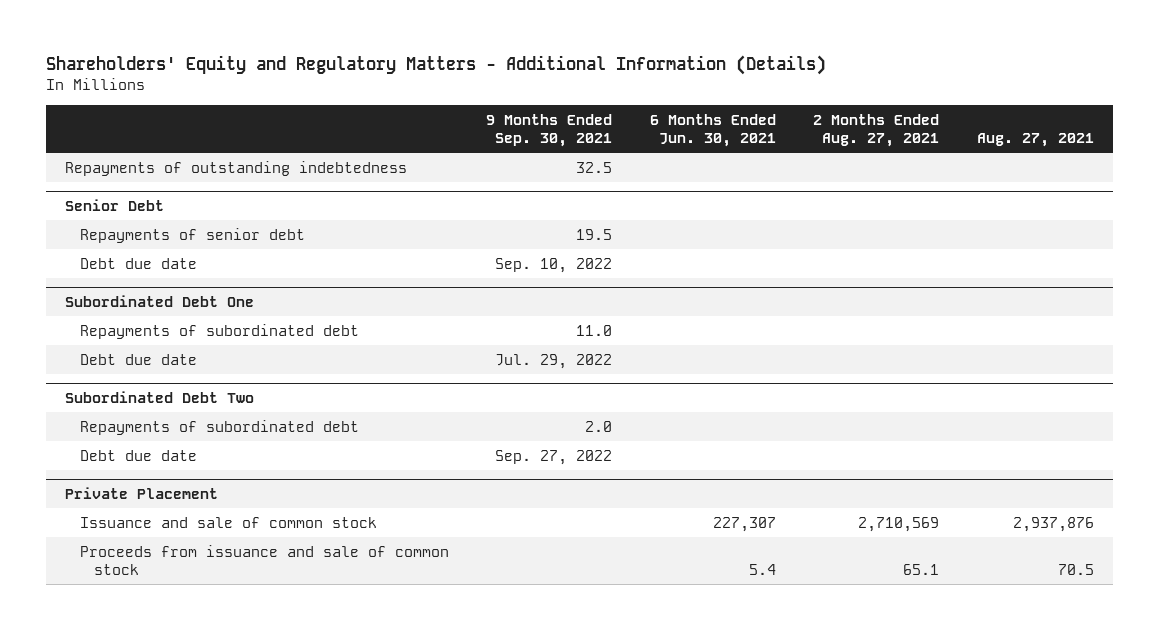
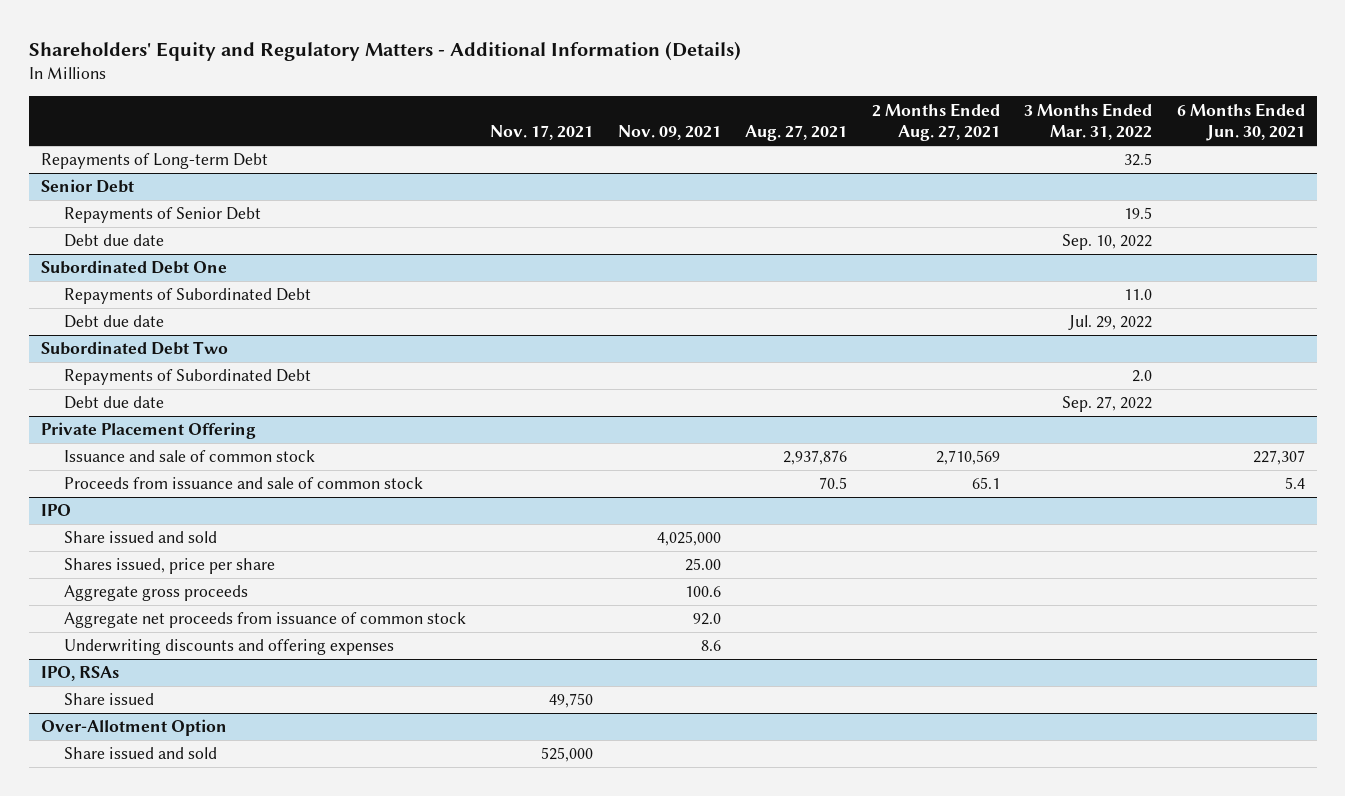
- | 9 Months Ended Sep. 30, 2021 | 6 Months Ended Jun. 30, 2021 | 2 Months Ended Aug. 27, 2021 | Aug. 27, 2021
+ | Nov. 17, 2021 | Nov. 09, 2021 | Aug. 27, 2021 | 2 Months Ended Aug. 27, 2021 | 3 Months Ended Mar. 31, 2022 | 6 Months Ended Jun. 30, 2021
- Repayments of outstanding indebtedness | 32.5 | | |
+ Repayments of Long-term Debt | | | | | 32.5 |
@ Senior Debt
- Repayments of senior debt | 19.5 | | |
+ Repayments of Senior Debt | | | | | 19.5 |
@ Subordinated Debt One
- Repayments of subordinated debt | 11.0 | | |
+ Repayments of Subordinated Debt | | | | | 11.0 |
@ Subordinated Debt Two
- Repayments of subordinated debt | 2.0 | | |
+ Repayments of Subordinated Debt | | | | | 2.0 |
- Private Placement
+ Private Placement Offering
+ IPO
+ Share issued and sold | | 4,025,000 | | | |
+ Shares issued, price per share | | 25.00 | | | |
+ Aggregate gross proceeds | | 100.6 | | | |
+ Aggregate net proceeds from issuance of common stock | | 92.0 | | | |
+ Underwriting discounts and offering expenses | | 8.6 | | | |
+ IPO, RSAs
+ Share issued | 49,750 | | | | |
+ Over-Allotment Option
+ Share issued and sold | 525,000 | | | | |

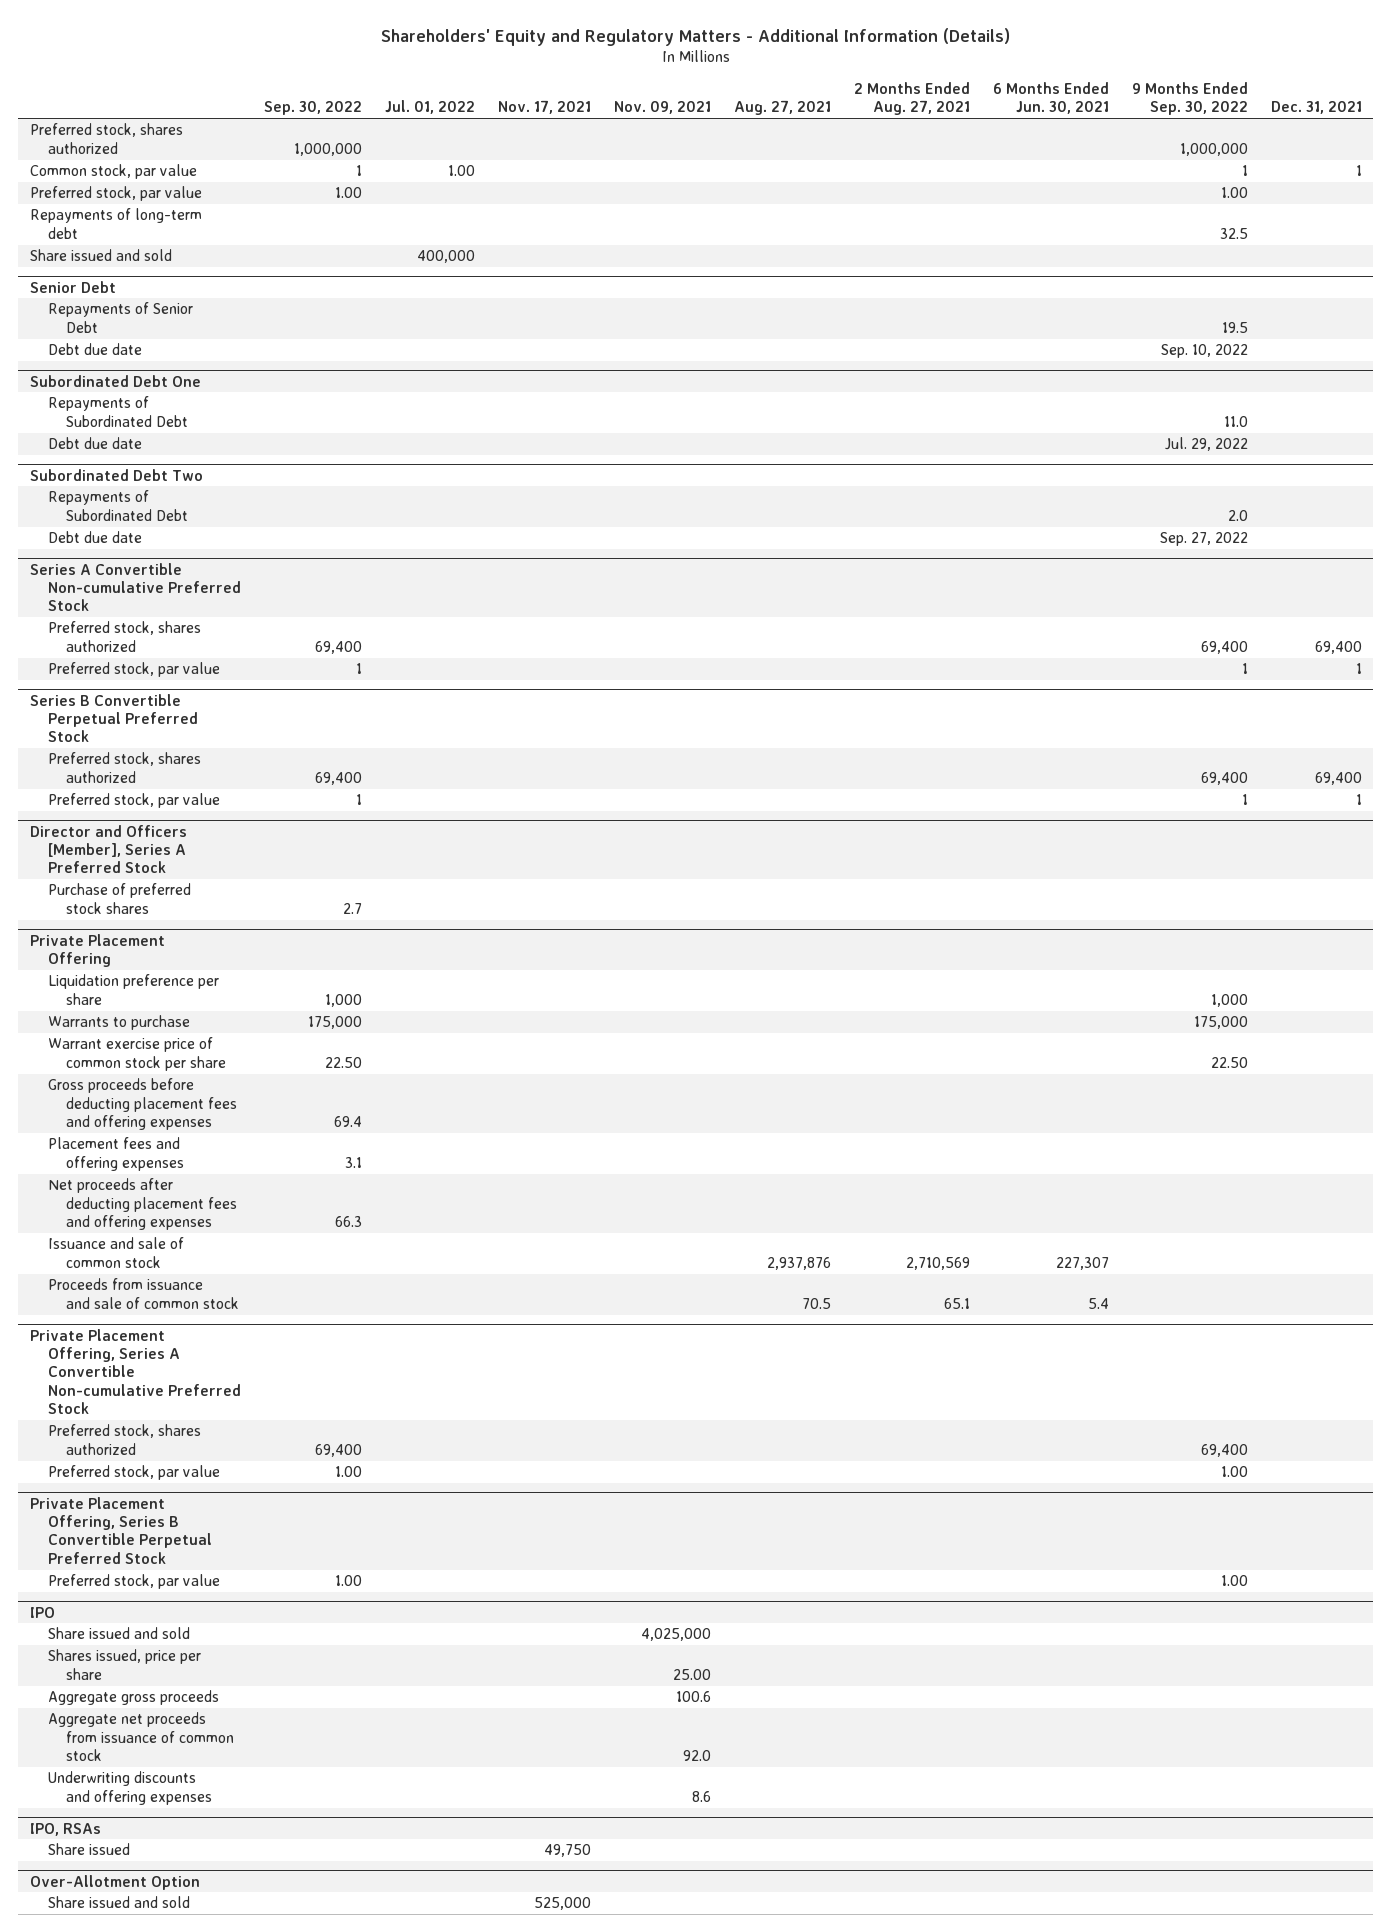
- | Nov. 17, 2021 | Nov. 09, 2021 | Aug. 27, 2021 | 2 Months Ended Aug. 27, 2021 | 3 Months Ended Mar. 31, 2022 | 6 Months Ended Jun. 30, 2021
+ | Sep. 30, 2022 | Jul. 01, 2022 | Nov. 17, 2021 | Nov. 09, 2021 | Aug. 27, 2021 | 2 Months Ended Aug. 27, 2021 | 6 Months Ended Jun. 30, 2021 | 9 Months Ended Sep. 30, 2022 | Dec. 31, 2021
- Repayments of Long-term Debt | | | | | 32.5 |
+ Preferred stock, shares authorized | 1,000,000 | | | | | | | 1,000,000 |
+ Common stock, par value | 1 | 1.00 | | | | | | 1 | 1
+ Preferred stock, par value | 1.00 | | | | | | | 1.00 |
+ Repayments of long-term debt | | | | | | | | 32.5 |
+ Share issued and sold | | 400,000 | | | | | | |
+ Series A Convertible Non-cumulative Preferred Stock
+ Preferred stock, shares authorized | 69,400 | | | | | | | 69,400 | 69,400
+ Preferred stock, par value | 1 | | | | | | | 1 | 1
+ Series B Convertible Perpetual Preferred Stock
+ Preferred stock, shares authorized | 69,400 | | | | | | | 69,400 | 69,400
+ Preferred stock, par value | 1 | | | | | | | 1 | 1
+ Director and Officers [Member], Series A Preferred Stock
+ Purchase of preferred stock shares | 2.7 | | | | | | | |
@ Private Placement Offering
+ Liquidation preference per share | 1,000 | | | | | | | 1,000 |
+ Warrants to purchase | 175,000 | | | | | | | 175,000 |
+ Warrant exercise price of common stock per share | 22.50 | | | | | | | 22.50 |
+ Gross proceeds before deducting placement fees and offering expenses | 69.4 | | | | | | | |
+ Placement fees and offering expenses | 3.1 | | | | | | | |
+ Net proceeds after deducting placement fees and offering expenses | 66.3 | | | | | | | |
+ Private Placement Offering, Series A Convertible Non-cumulative Preferred Stock
+ Preferred stock, shares authorized | 69,400 | | | | | | | 69,400 |
+ Preferred stock, par value | 1.00 | | | | | | | 1.00 |
+ Private Placement Offering, Series B Convertible Perpetual Preferred Stock
+ Preferred stock, par value | 1.00 | | | | | | | 1.00 |

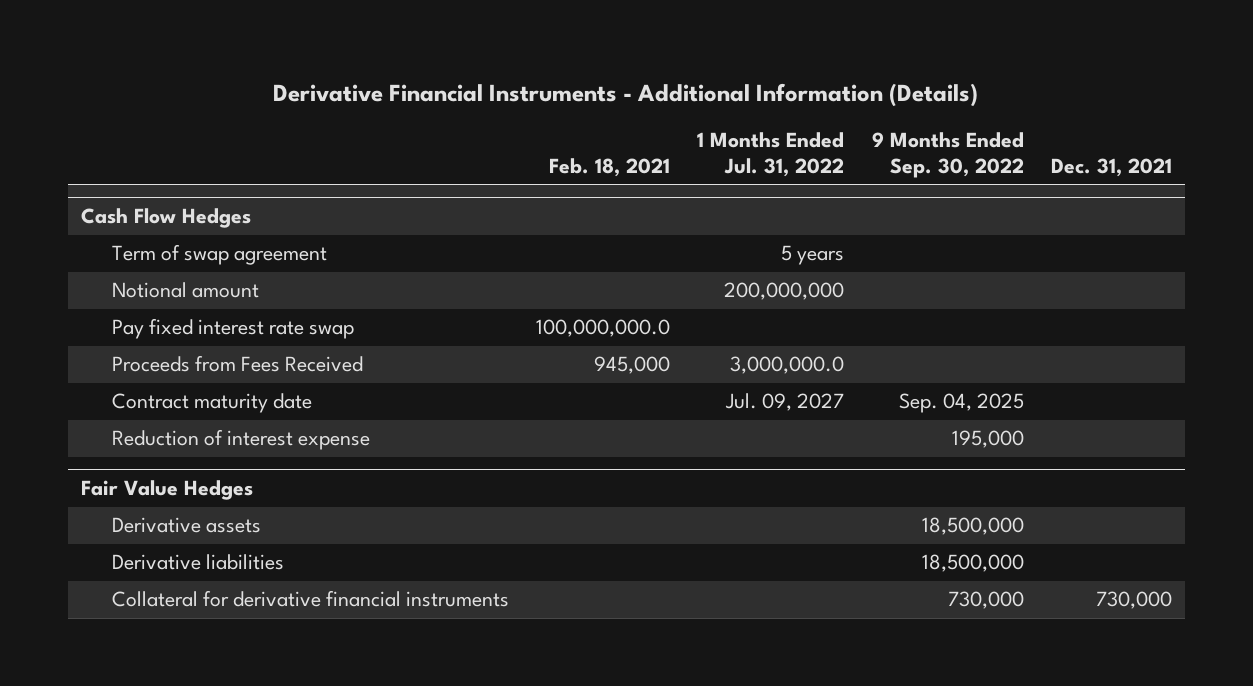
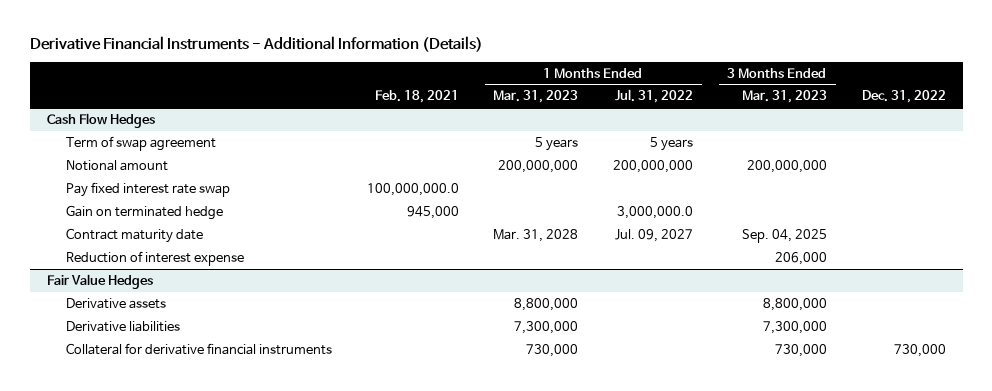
- | Feb. 18, 2021 | 1 Months Ended Jul. 31, 2022 | 9 Months Ended Sep. 30, 2022 | Dec. 31, 2021
+ | Feb. 18, 2021 | 1 Months Ended Mar. 31, 2023 | 1 Months Ended Jul. 31, 2022 | 3 Months Ended Mar. 31, 2023 | Dec. 31, 2022
@ Cash Flow Hedges
- Proceeds from Fees Received | 945,000 | 3,000,000.0 | |
+ Gain on terminated hedge | 945,000 | | 3,000,000.0 | |

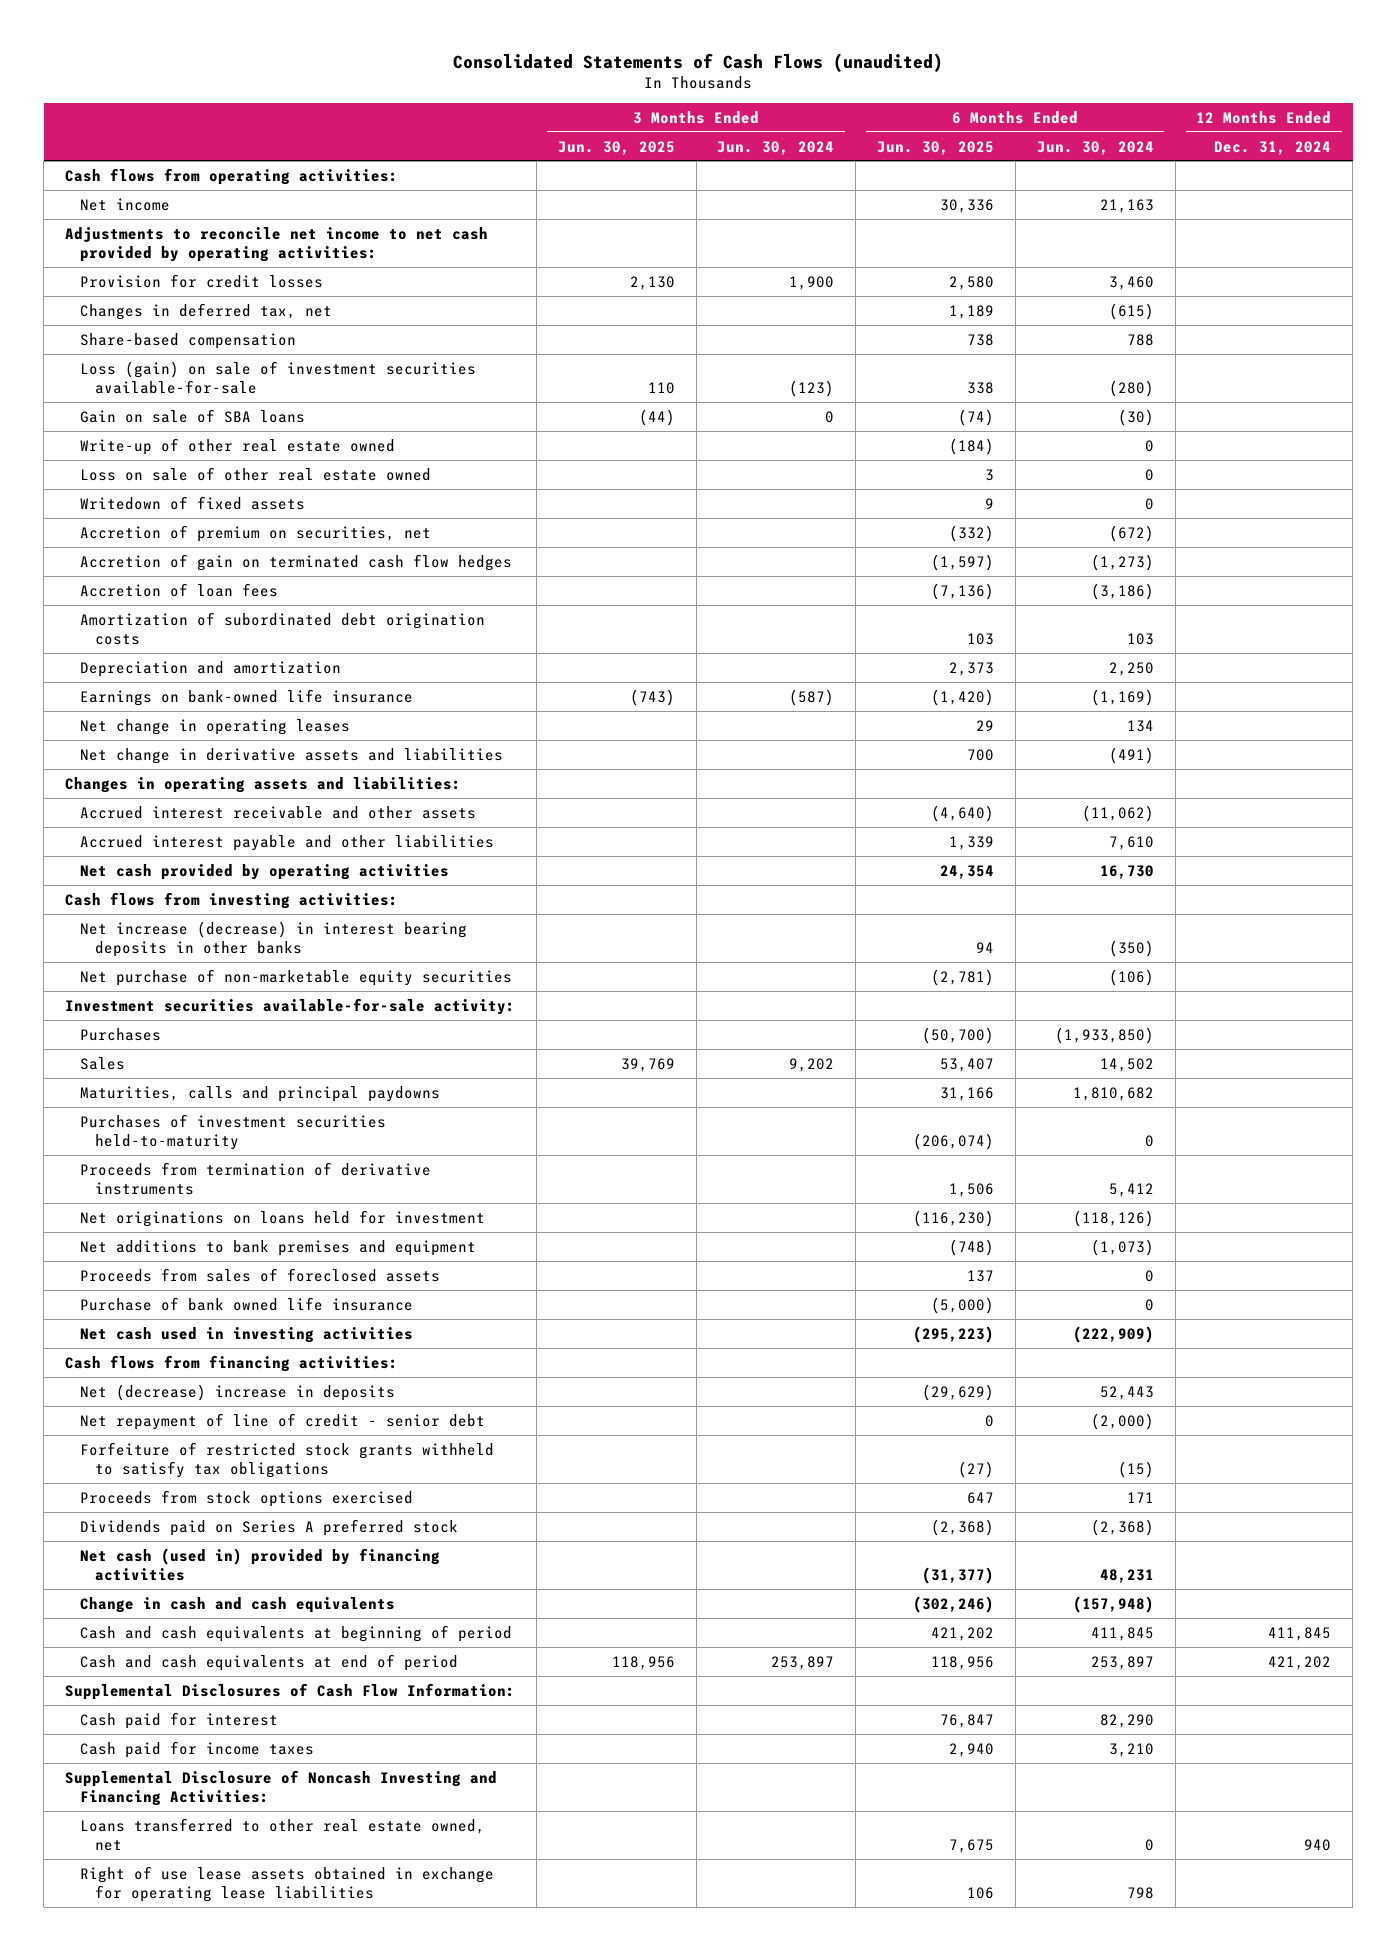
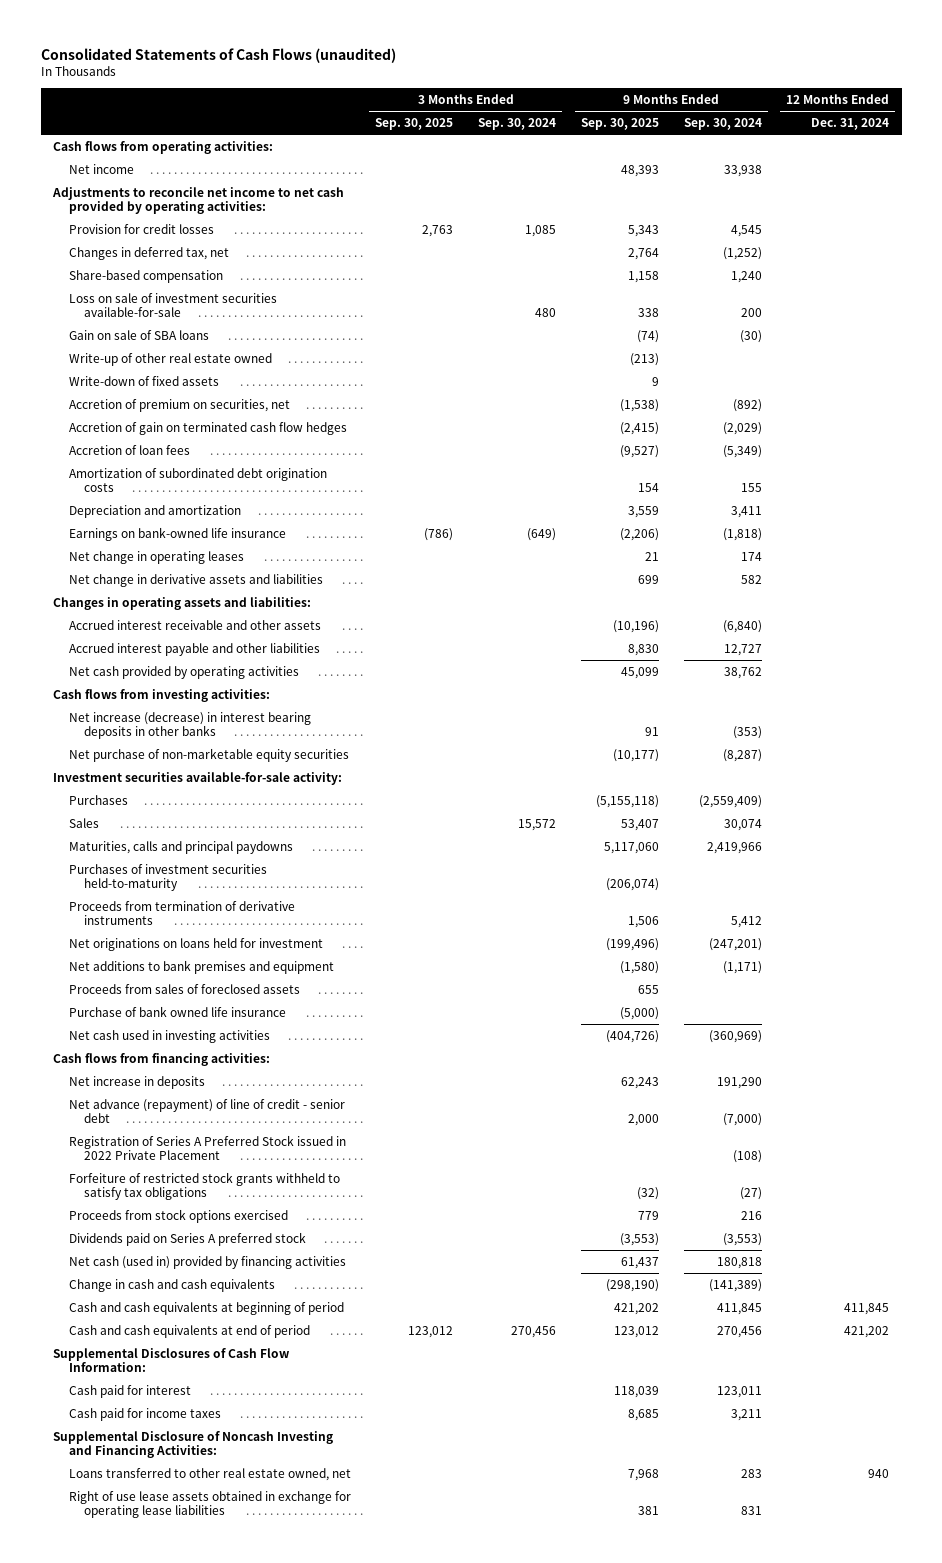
- | 3 Months Ended Jun. 30, 2025 | 3 Months Ended Jun. 30, 2024 | 6 Months Ended Jun. 30, 2025 | 6 Months Ended Jun. 30, 2024 | 12 Months Ended Dec. 31, 2024
+ | 3 Months Ended Sep. 30, 2025 | 3 Months Ended Sep. 30, 2024 | 9 Months Ended Sep. 30, 2025 | 9 Months Ended Sep. 30, 2024 | 12 Months Ended Dec. 31, 2024
- Loss (gain) on sale of investment securities available-for-sale | 110 | (123) | 338 | (280) |
+ Loss on sale of investment securities available-for-sale | | 480 | 338 | 200 |
- Loss on sale of other real estate owned | | | 3 | 0 |
- Writedown of fixed assets | | | 9 | 0 |
+ Write-down of fixed assets | | | 9 | |
- Net (decrease) increase in deposits | | | (29,629) | 52,443 |
- Net repayment of line of credit - senior debt | | | 0 | (2,000) |
+ Net increase in deposits | | | 62,243 | 191,290 |
+ Net advance (repayment) of line of credit - senior debt | | | 2,000 | (7,000) |
+ Registration of Series A Preferred Stock issued in 2022 Private Placement | | | | (108) |

